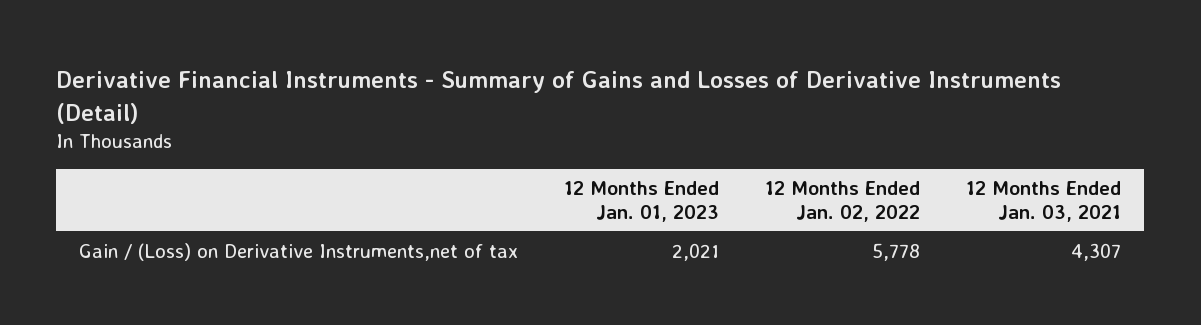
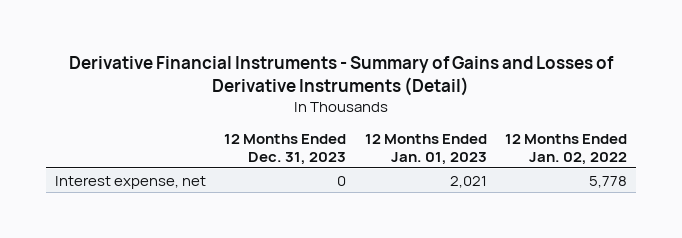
- | 12 Months Ended Jan. 01, 2023 | 12 Months Ended Jan. 02, 2022 | 12 Months Ended Jan. 03, 2021
+ | 12 Months Ended Dec. 31, 2023 | 12 Months Ended Jan. 01, 2023 | 12 Months Ended Jan. 02, 2022
- Gain / (Loss) on Derivative Instruments,net of tax | 2,021 | 5,778 | 4,307
+ Interest expense, net | 0 | 2,021 | 5,778

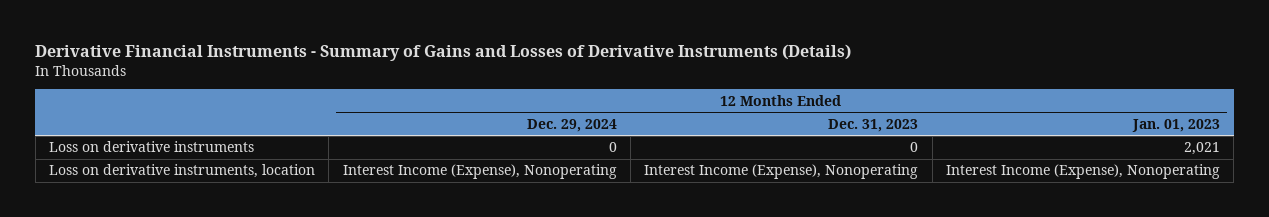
- Derivative Financial Instruments - Summary of Gains and Losses of Derivative Instruments (Detail)
+ Derivative Financial Instruments - Summary of Gains and Losses of Derivative Instruments (Details)
- | 12 Months Ended Dec. 31, 2023 | 12 Months Ended Jan. 01, 2023 | 12 Months Ended Jan. 02, 2022
+ | 12 Months Ended Dec. 29, 2024 | 12 Months Ended Dec. 31, 2023 | 12 Months Ended Jan. 01, 2023
- Interest expense, net | 0 | 2,021 | 5,778
+ Loss on derivative instruments | 0 | 0 | 2,021
+ Loss on derivative instruments, location | Interest Income (Expense), Nonoperating | Interest Income (Expense), Nonoperating | Interest Income (Expense), Nonoperating

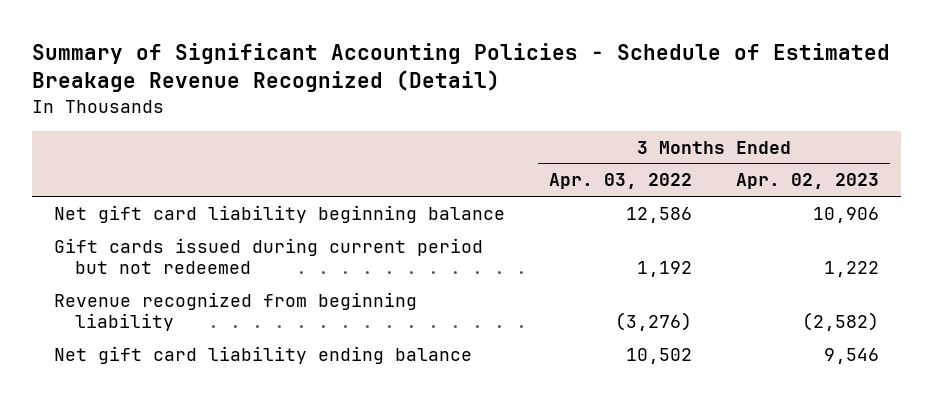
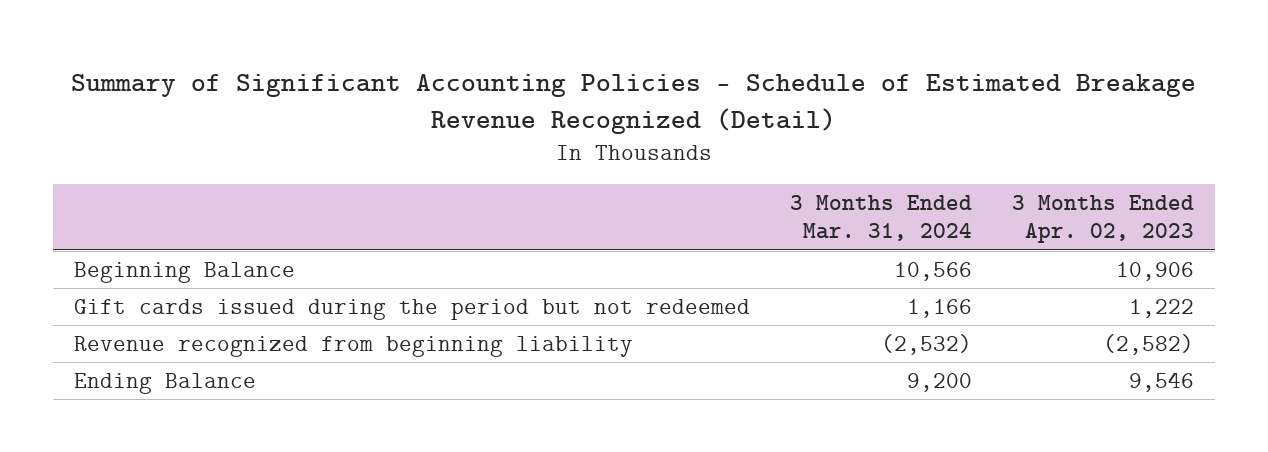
- | 3 Months Ended Apr. 03, 2022 | 3 Months Ended Apr. 02, 2023
+ | 3 Months Ended Mar. 31, 2024 | 3 Months Ended Apr. 02, 2023
- Net gift card liability beginning balance | 12,586 | 10,906
- Gift cards issued during current period but not redeemed | 1,192 | 1,222
+ Beginning Balance | 10,566 | 10,906
+ Gift cards issued during the period but not redeemed | 1,166 | 1,222
- Net gift card liability ending balance | 10,502 | 9,546
+ Ending Balance | 9,200 | 9,546

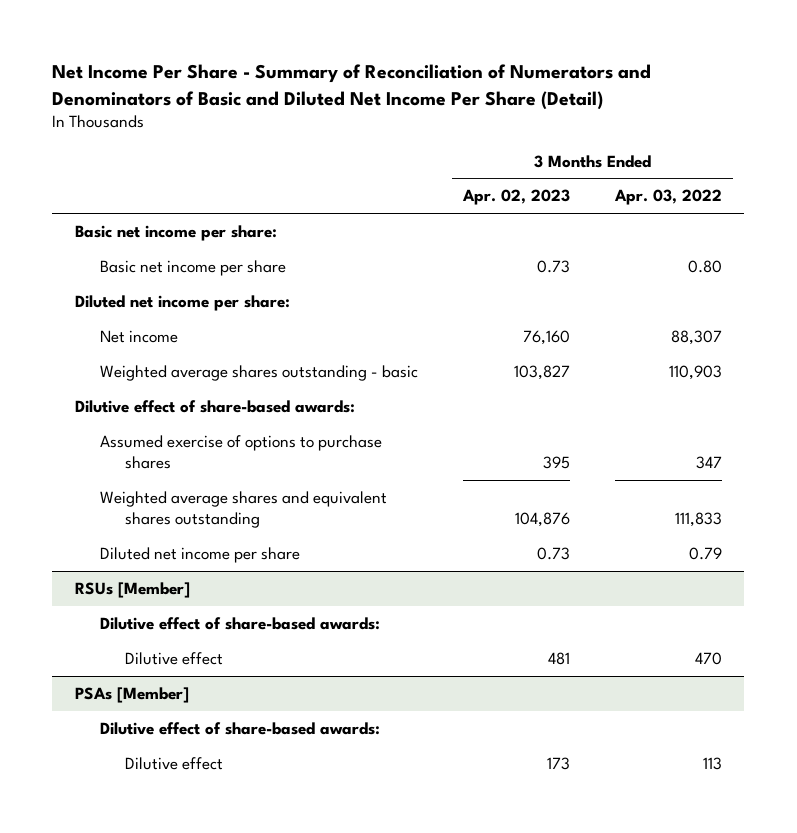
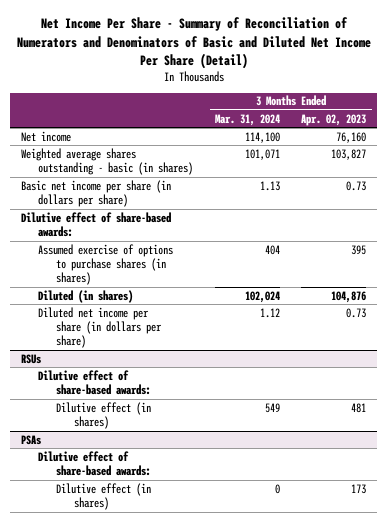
- | 3 Months Ended Apr. 02, 2023 | 3 Months Ended Apr. 03, 2022
+ | 3 Months Ended Mar. 31, 2024 | 3 Months Ended Apr. 02, 2023
- Basic net income per share:
- Basic net income per share | 0.73 | 0.80
- Diluted net income per share:
- Weighted average shares outstanding - basic | 103,827 | 110,903
+ Weighted average shares outstanding - basic (in shares) | 101,071 | 103,827
+ Basic net income per share (in dollars per share) | 1.13 | 0.73
- Assumed exercise of options to purchase shares | 395 | 347
- Weighted average shares and equivalent shares outstanding | 104,876 | 111,833
- Diluted net income per share | 0.73 | 0.79
- RSUs [Member]
+ Assumed exercise of options to purchase shares (in shares) | 404 | 395
+ Diluted (in shares) | 102,024 | 104,876
+ Diluted net income per share (in dollars per share) | 1.12 | 0.73
+ RSUs
- Dilutive effect | 481 | 470
- PSAs [Member]
+ Dilutive effect (in shares) | 549 | 481
+ PSAs
- Dilutive effect | 173 | 113
+ Dilutive effect (in shares) | 0 | 173

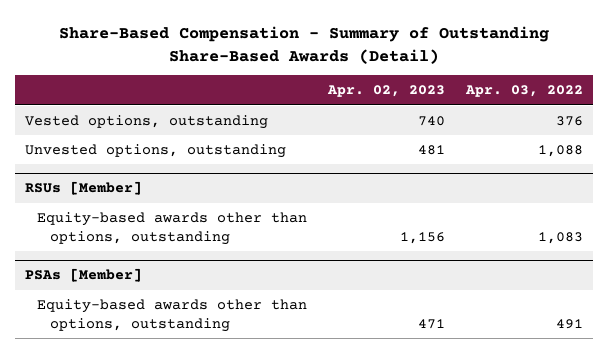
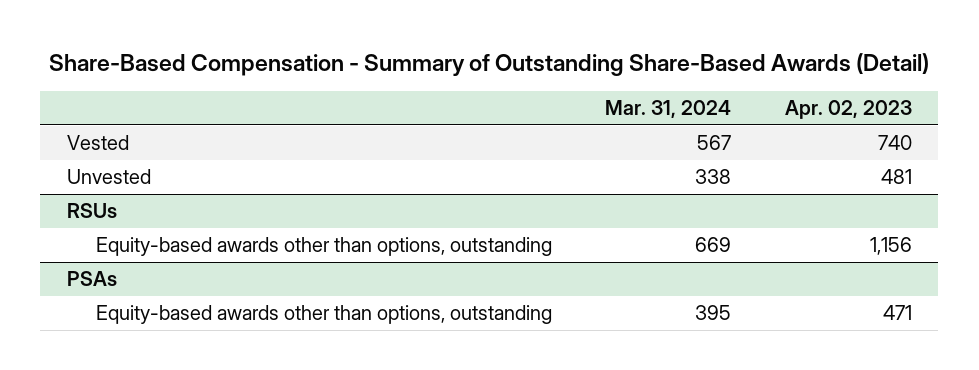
- | Apr. 02, 2023 | Apr. 03, 2022
+ | Mar. 31, 2024 | Apr. 02, 2023
- Vested options, outstanding | 740 | 376
- Unvested options, outstanding | 481 | 1,088
- RSUs [Member]
+ Vested | 567 | 740
+ Unvested | 338 | 481
+ RSUs
- PSAs [Member]
+ PSAs

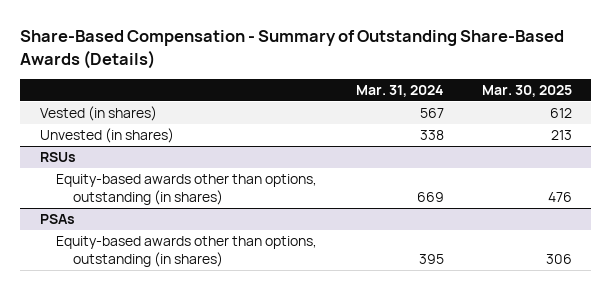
- Share-Based Compensation - Summary of Outstanding Share-Based Awards (Detail)
+ Share-Based Compensation - Summary of Outstanding Share-Based Awards (Details)
- | Mar. 31, 2024 | Apr. 02, 2023
+ | Mar. 31, 2024 | Mar. 30, 2025
- Vested | 567 | 740
- Unvested | 338 | 481
+ Vested (in shares) | 567 | 612
+ Unvested (in shares) | 338 | 213
@ RSUs
- Equity-based awards other than options, outstanding | 669 | 1,156
+ Equity-based awards other than options, outstanding (in shares) | 669 | 476
@ PSAs
- Equity-based awards other than options, outstanding | 395 | 471
+ Equity-based awards other than options, outstanding (in shares) | 395 | 306

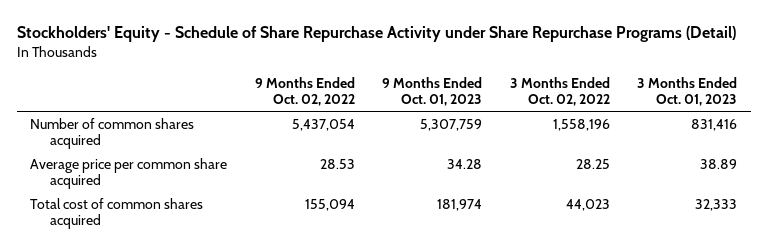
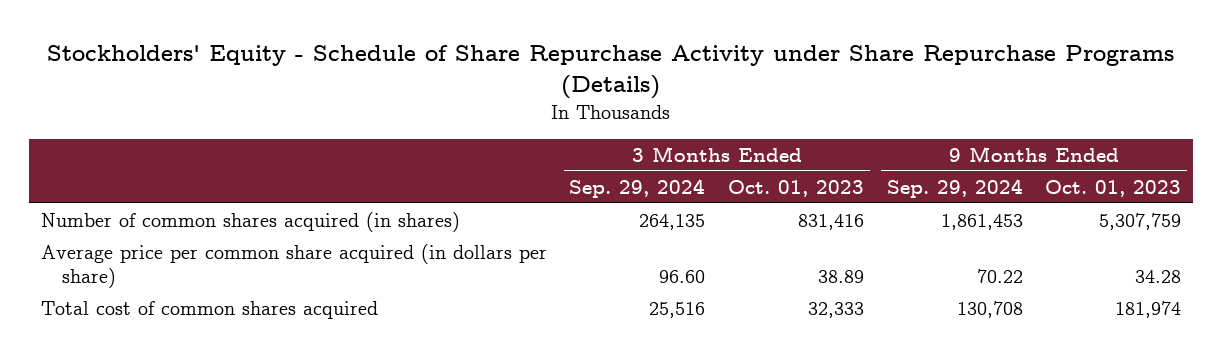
- Stockholders' Equity - Schedule of Share Repurchase Activity under Share Repurchase Programs (Detail)
+ Stockholders' Equity - Schedule of Share Repurchase Activity under Share Repurchase Programs (Details)
- | 9 Months Ended Oct. 02, 2022 | 9 Months Ended Oct. 01, 2023 | 3 Months Ended Oct. 02, 2022 | 3 Months Ended Oct. 01, 2023
+ | 3 Months Ended Sep. 29, 2024 | 3 Months Ended Oct. 01, 2023 | 9 Months Ended Sep. 29, 2024 | 9 Months Ended Oct. 01, 2023
- Number of common shares acquired | 5,437,054 | 5,307,759 | 1,558,196 | 831,416
- Average price per common share acquired | 28.53 | 34.28 | 28.25 | 38.89
+ Number of common shares acquired (in shares) | 264,135 | 831,416 | 1,861,453 | 5,307,759
+ Average price per common share acquired (in dollars per share) | 96.60 | 38.89 | 70.22 | 34.28

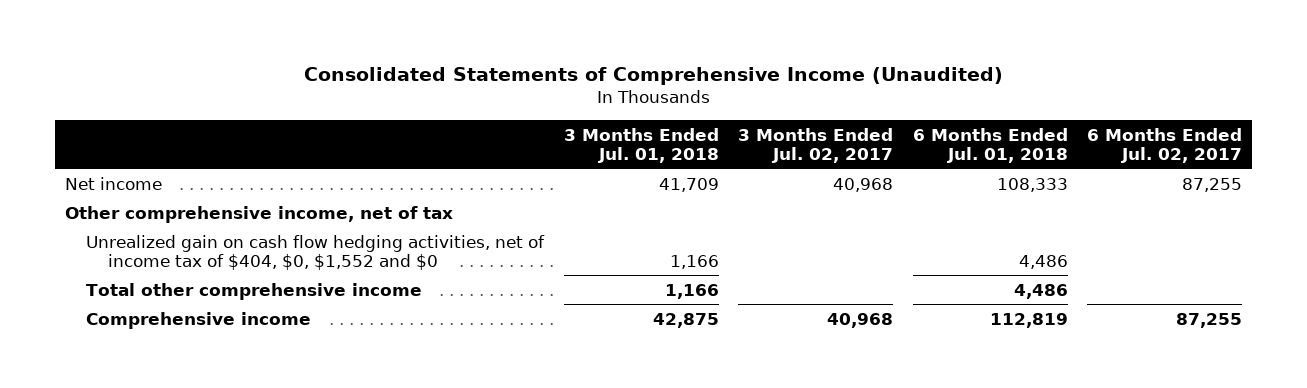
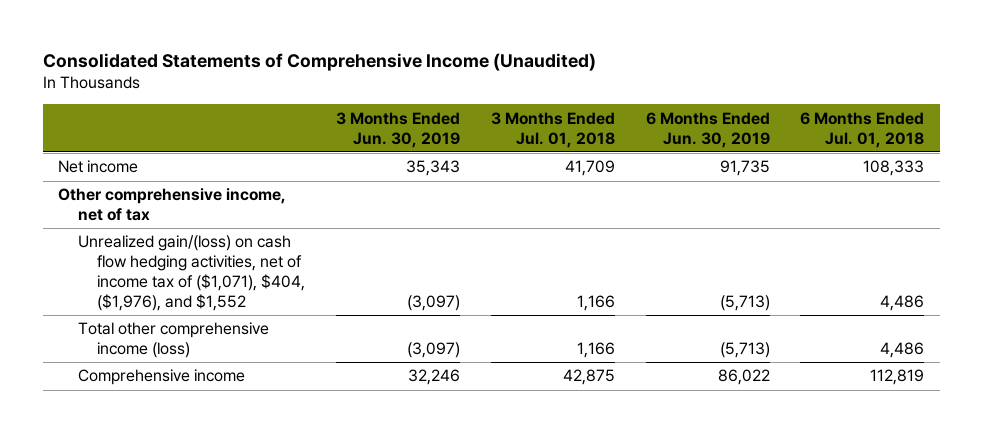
- | 3 Months Ended Jul. 01, 2018 | 3 Months Ended Jul. 02, 2017 | 6 Months Ended Jul. 01, 2018 | 6 Months Ended Jul. 02, 2017
+ | 3 Months Ended Jun. 30, 2019 | 3 Months Ended Jul. 01, 2018 | 6 Months Ended Jun. 30, 2019 | 6 Months Ended Jul. 01, 2018
- Unrealized gain on cash flow hedging activities, net of income tax of $404, $0, $1,552 and $0 | 1,166 | | 4,486 |
- Total other comprehensive income | 1,166 | | 4,486 |
+ Unrealized gain/(loss) on cash flow hedging activities, net of income tax of ($1,071), $404, ($1,976), and $1,552 | (3,097) | 1,166 | (5,713) | 4,486
+ Total other comprehensive income (loss) | (3,097) | 1,166 | (5,713) | 4,486

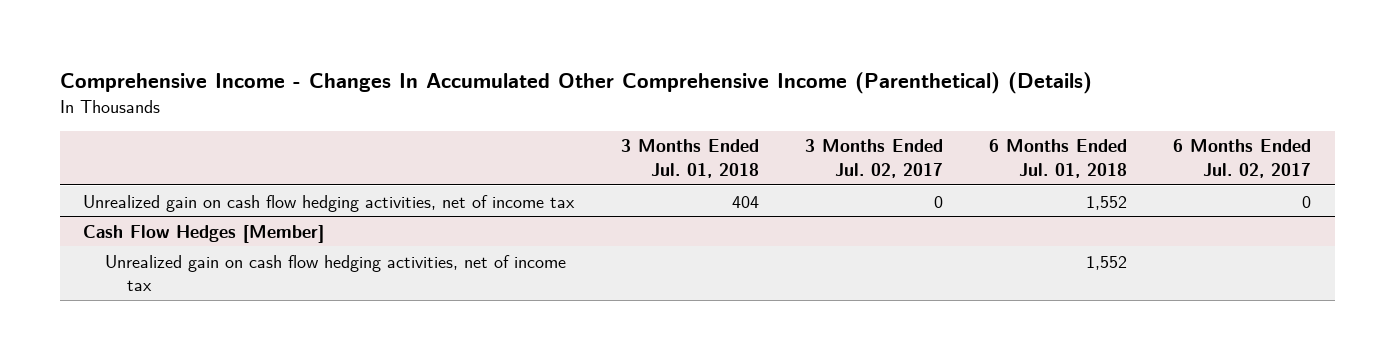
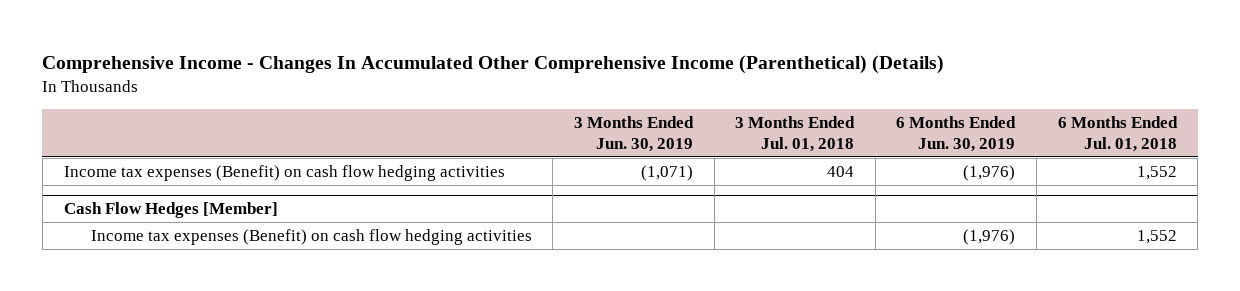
- | 3 Months Ended Jul. 01, 2018 | 3 Months Ended Jul. 02, 2017 | 6 Months Ended Jul. 01, 2018 | 6 Months Ended Jul. 02, 2017
+ | 3 Months Ended Jun. 30, 2019 | 3 Months Ended Jul. 01, 2018 | 6 Months Ended Jun. 30, 2019 | 6 Months Ended Jul. 01, 2018
- Unrealized gain on cash flow hedging activities, net of income tax | 404 | 0 | 1,552 | 0
+ Income tax expenses (Benefit) on cash flow hedging activities | (1,071) | 404 | (1,976) | 1,552
@ Cash Flow Hedges [Member]
- Unrealized gain on cash flow hedging activities, net of income tax | | | 1,552 |
+ Income tax expenses (Benefit) on cash flow hedging activities | | | (1,976) | 1,552

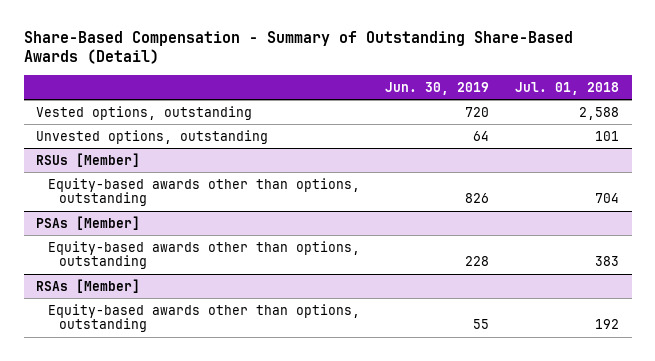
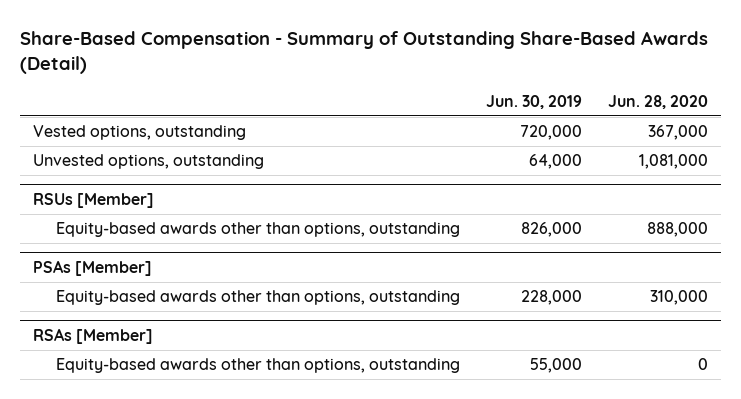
- | Jun. 30, 2019 | Jul. 01, 2018
+ | Jun. 30, 2019 | Jun. 28, 2020
- Vested options, outstanding | 720 | 2,588
- Unvested options, outstanding | 64 | 101
+ Vested options, outstanding | 720,000 | 367,000
+ Unvested options, outstanding | 64,000 | 1,081,000
@ RSUs [Member]
- Equity-based awards other than options, outstanding | 826 | 704
+ Equity-based awards other than options, outstanding | 826,000 | 888,000
@ PSAs [Member]
- Equity-based awards other than options, outstanding | 228 | 383
+ Equity-based awards other than options, outstanding | 228,000 | 310,000
@ RSAs [Member]
- Equity-based awards other than options, outstanding | 55 | 192
+ Equity-based awards other than options, outstanding | 55,000 | 0

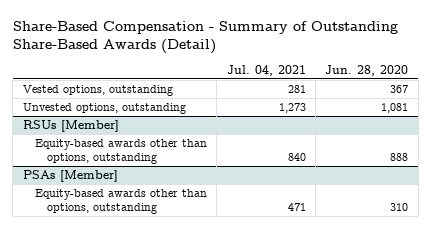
- | Jun. 30, 2019 | Jun. 28, 2020
+ | Jul. 04, 2021 | Jun. 28, 2020
- Vested options, outstanding | 720,000 | 367,000
- Unvested options, outstanding | 64,000 | 1,081,000
+ Vested options, outstanding | 281 | 367
+ Unvested options, outstanding | 1,273 | 1,081
@ RSUs [Member]
- Equity-based awards other than options, outstanding | 826,000 | 888,000
+ Equity-based awards other than options, outstanding | 840 | 888
@ PSAs [Member]
- Equity-based awards other than options, outstanding | 228,000 | 310,000
- RSAs [Member]
- Equity-based awards other than options, outstanding | 55,000 | 0
@ PSAs [Member]
+ Equity-based awards other than options, outstanding | 471 | 310

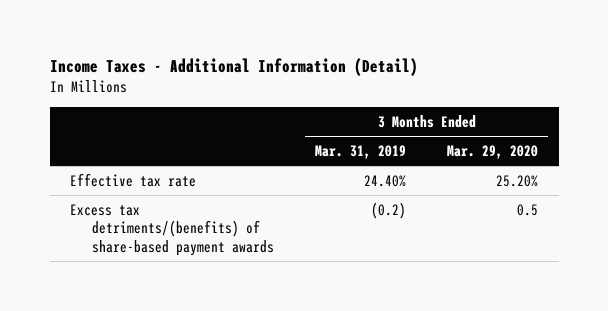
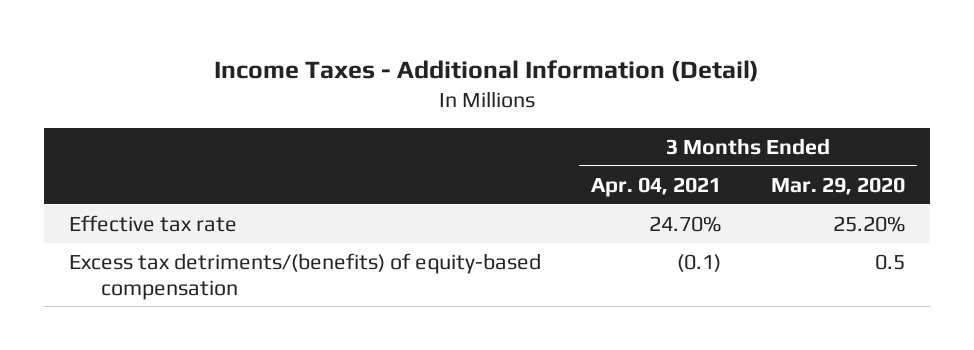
- | 3 Months Ended Mar. 31, 2019 | 3 Months Ended Mar. 29, 2020
+ | 3 Months Ended Apr. 04, 2021 | 3 Months Ended Mar. 29, 2020
- Excess tax detriments/(benefits) of share-based payment awards | (0.2) | 0.5
+ Excess tax detriments/(benefits) of equity-based compensation | (0.1) | 0.5

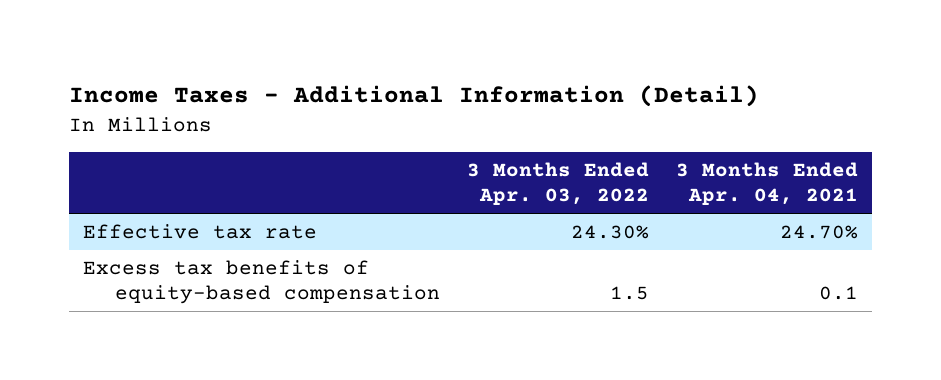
- | 3 Months Ended Apr. 04, 2021 | 3 Months Ended Mar. 29, 2020
+ | 3 Months Ended Apr. 03, 2022 | 3 Months Ended Apr. 04, 2021
- Excess tax detriments/(benefits) of equity-based compensation | (0.1) | 0.5
+ Excess tax benefits of equity-based compensation | 1.5 | 0.1

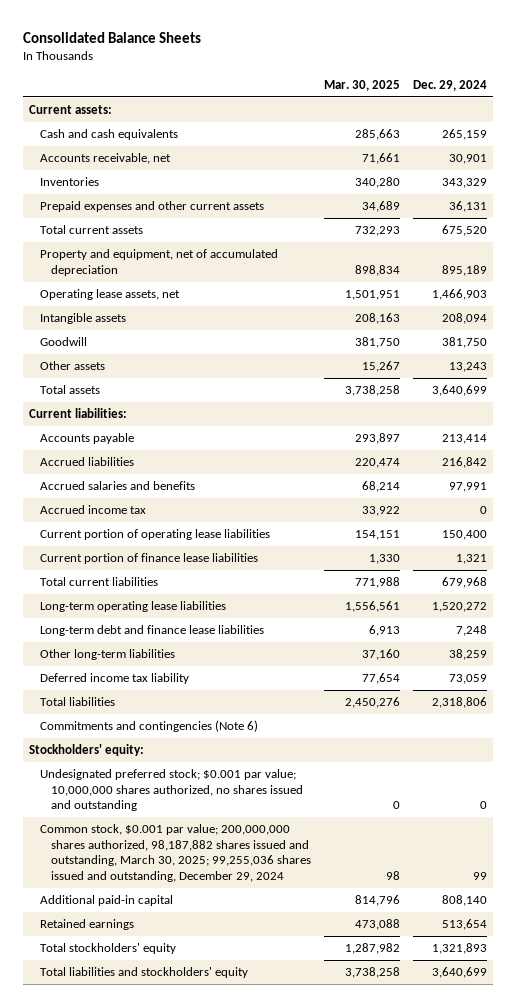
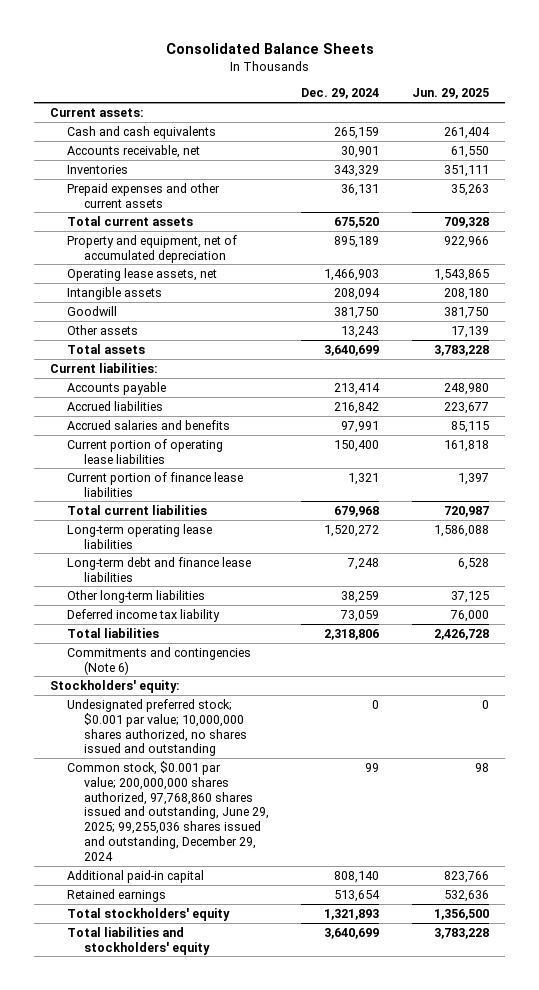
- | Mar. 30, 2025 | Dec. 29, 2024
+ | Dec. 29, 2024 | Jun. 29, 2025
- Accrued income tax | 33,922 | 0
- Common stock, $0.001 par value; 200,000,000 shares authorized, 98,187,882 shares issued and outstanding, March 30, 2025; 99,255,036 shares issued and outstanding, December 29, 2024 | 98 | 99
+ Common stock, $0.001 par value; 200,000,000 shares authorized, 97,768,860 shares issued and outstanding, June 29, 2025; 99,255,036 shares issued and outstanding, December 29, 2024 | 99 | 98

